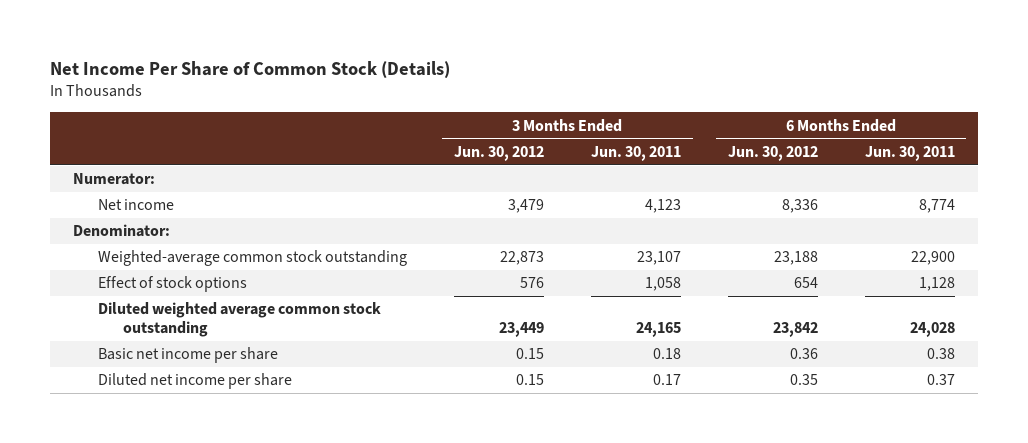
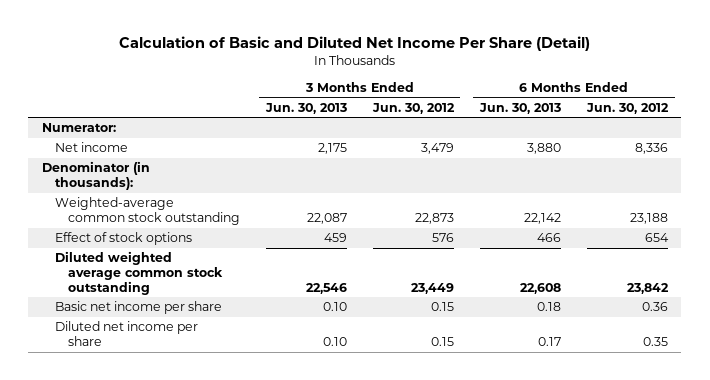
- Net Income Per Share of Common Stock (Details)
+ Calculation of Basic and Diluted Net Income Per Share (Detail)
- | 3 Months Ended Jun. 30, 2012 | 3 Months Ended Jun. 30, 2011 | 6 Months Ended Jun. 30, 2012 | 6 Months Ended Jun. 30, 2011
+ | 3 Months Ended Jun. 30, 2013 | 3 Months Ended Jun. 30, 2012 | 6 Months Ended Jun. 30, 2013 | 6 Months Ended Jun. 30, 2012
- Denominator:
+ Denominator (in thousands):

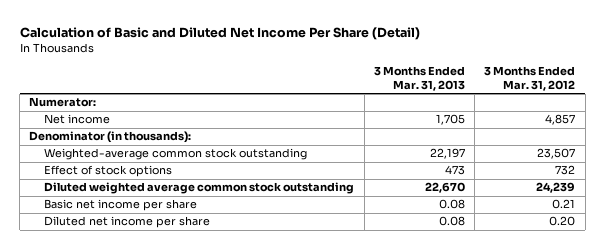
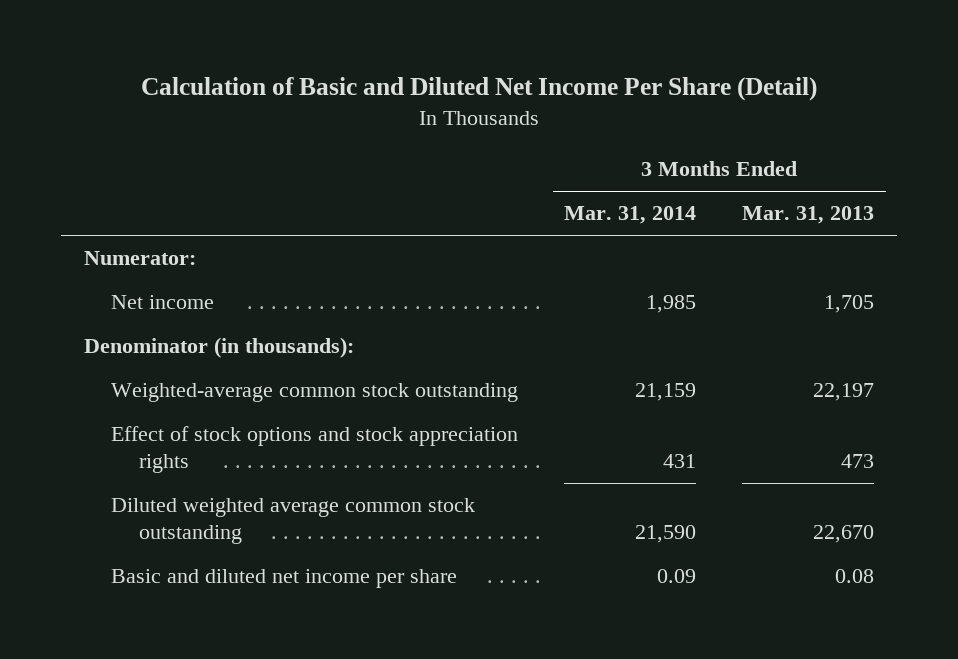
- | 3 Months Ended Mar. 31, 2013 | 3 Months Ended Mar. 31, 2012
+ | 3 Months Ended Mar. 31, 2014 | 3 Months Ended Mar. 31, 2013
- Effect of stock options | 473 | 732
+ Effect of stock options and stock appreciation rights | 431 | 473
- Basic net income per share | 0.08 | 0.21
- Diluted net income per share | 0.08 | 0.20
+ Basic and diluted net income per share | 0.09 | 0.08

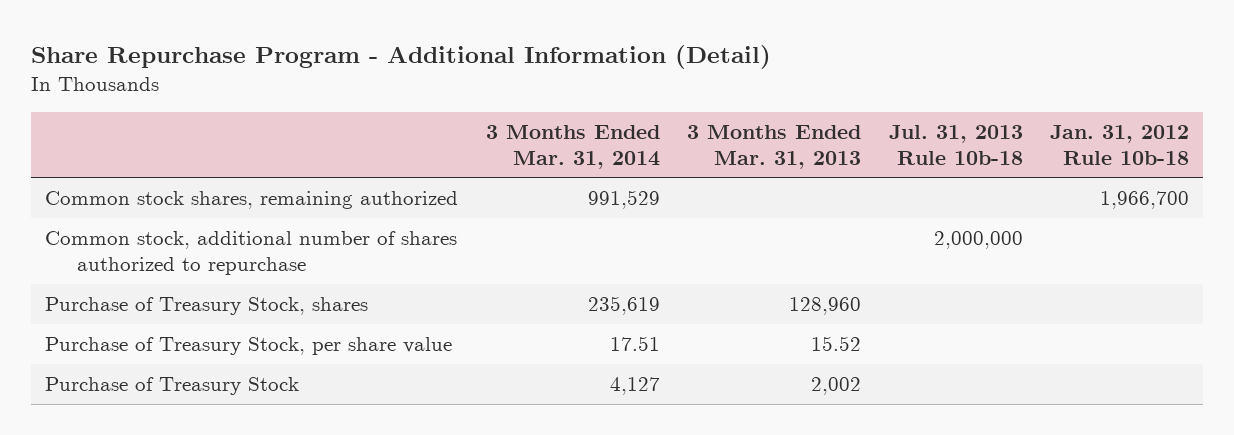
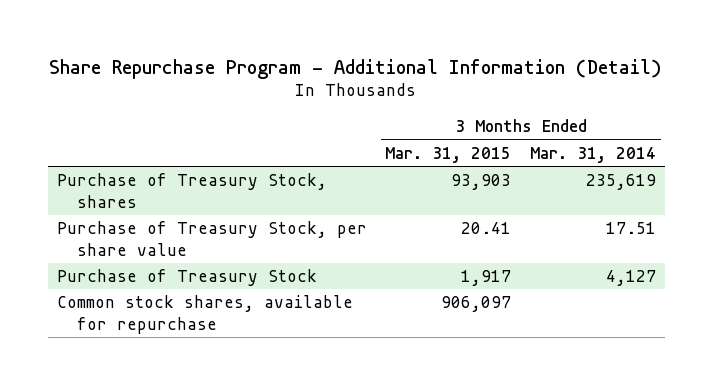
- | 3 Months Ended Mar. 31, 2014 | 3 Months Ended Mar. 31, 2013 | Jul. 31, 2013 Rule 10b-18 | Jan. 31, 2012 Rule 10b-18
+ | 3 Months Ended Mar. 31, 2015 | 3 Months Ended Mar. 31, 2014
- Common stock shares, remaining authorized | 991,529 | | | 1,966,700
- Common stock, additional number of shares authorized to repurchase | | | 2,000,000 |
+ Common stock shares, available for repurchase | 906,097 |

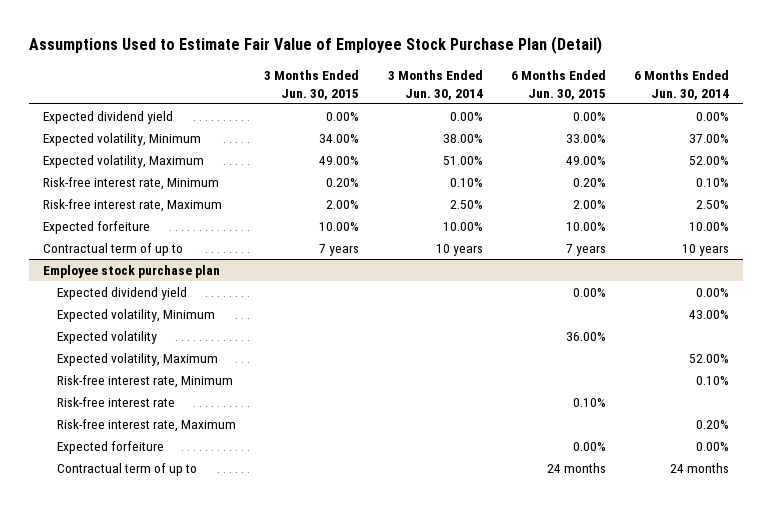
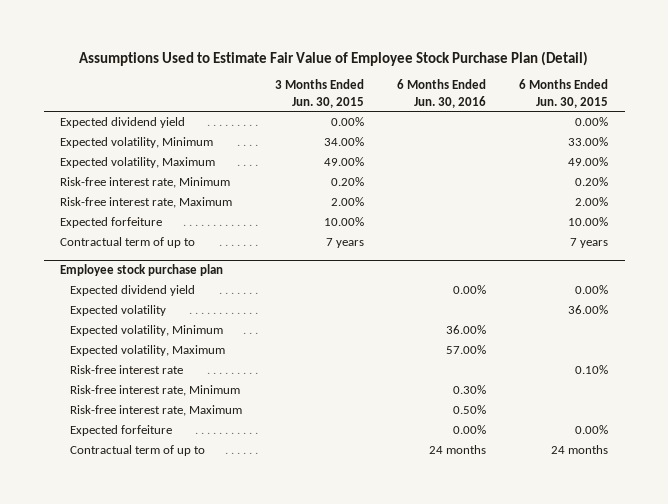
- | 3 Months Ended Jun. 30, 2015 | 3 Months Ended Jun. 30, 2014 | 6 Months Ended Jun. 30, 2015 | 6 Months Ended Jun. 30, 2014
+ | 3 Months Ended Jun. 30, 2015 | 6 Months Ended Jun. 30, 2016 | 6 Months Ended Jun. 30, 2015
@ Employee stock purchase plan
moved down: Expected volatility, Minimum | | 36.00% |
moved down: Risk-free interest rate, Minimum | | 0.30% |

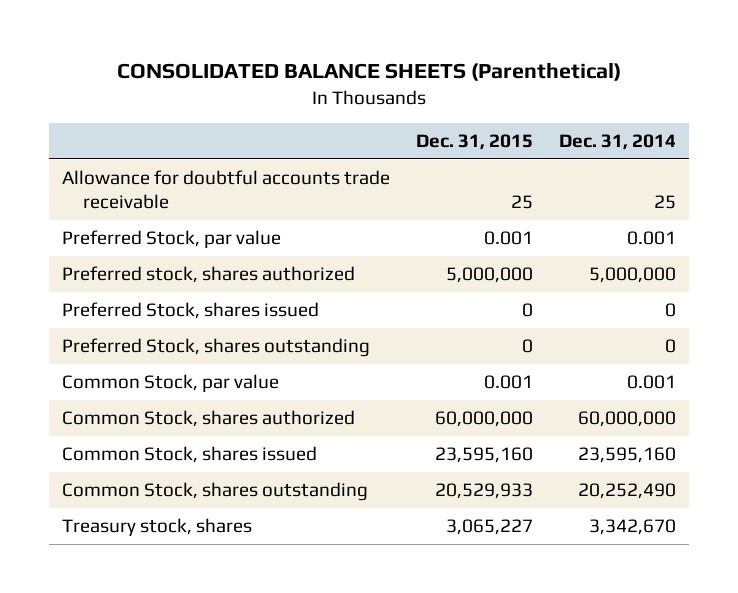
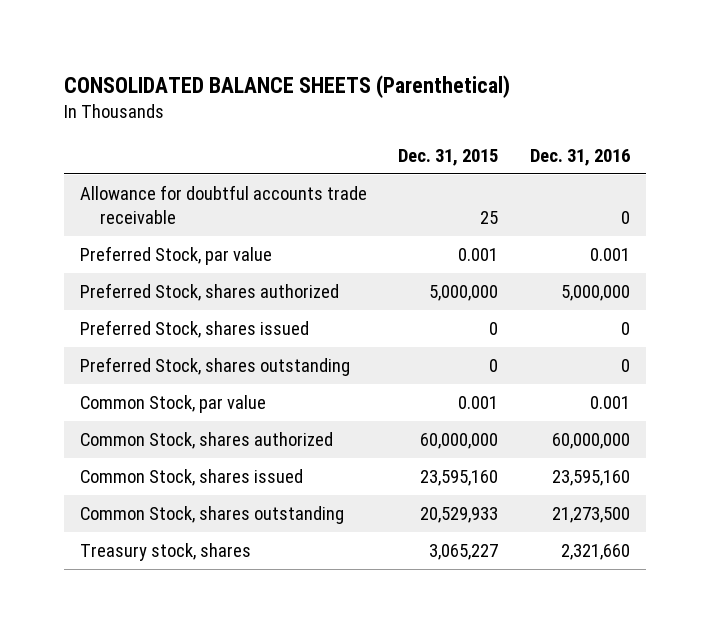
- | Dec. 31, 2015 | Dec. 31, 2014
+ | Dec. 31, 2015 | Dec. 31, 2016
- Preferred stock, shares authorized | 5,000,000 | 5,000,000
+ Preferred Stock, shares authorized | 5,000,000 | 5,000,000

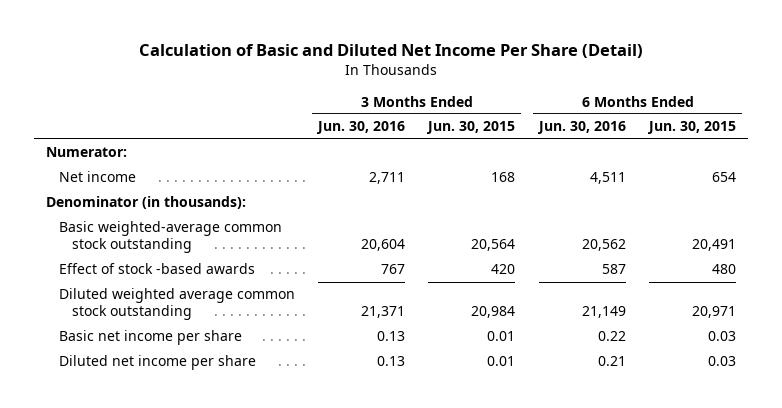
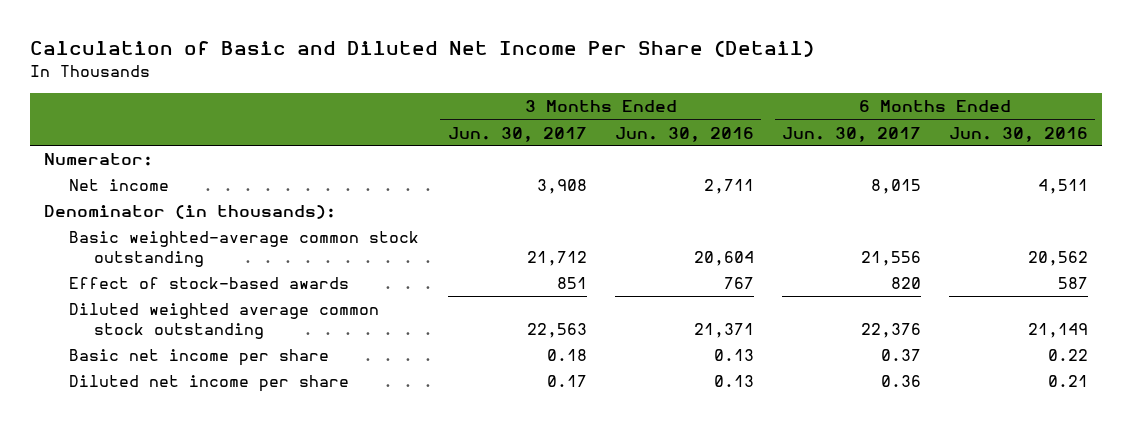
- | 3 Months Ended Jun. 30, 2016 | 3 Months Ended Jun. 30, 2015 | 6 Months Ended Jun. 30, 2016 | 6 Months Ended Jun. 30, 2015
+ | 3 Months Ended Jun. 30, 2017 | 3 Months Ended Jun. 30, 2016 | 6 Months Ended Jun. 30, 2017 | 6 Months Ended Jun. 30, 2016
- Effect of stock -based awards | 767 | 420 | 587 | 480
+ Effect of stock-based awards | 851 | 767 | 820 | 587

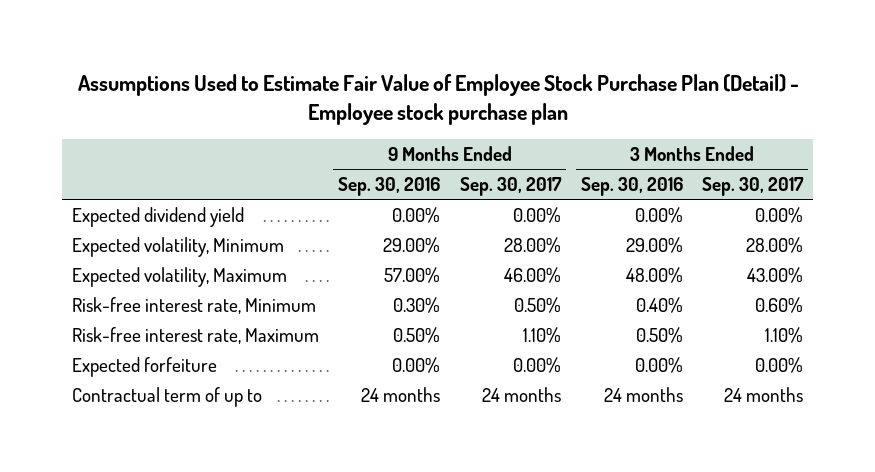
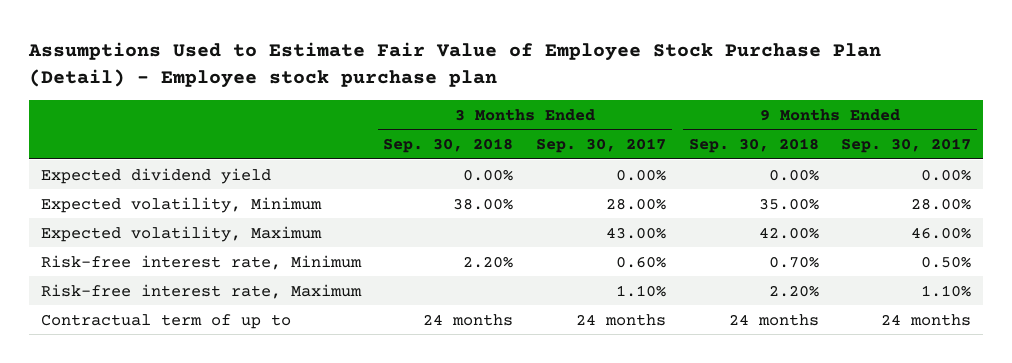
- | 9 Months Ended Sep. 30, 2016 | 9 Months Ended Sep. 30, 2017 | 3 Months Ended Sep. 30, 2016 | 3 Months Ended Sep. 30, 2017
+ | 3 Months Ended Sep. 30, 2018 | 3 Months Ended Sep. 30, 2017 | 9 Months Ended Sep. 30, 2018 | 9 Months Ended Sep. 30, 2017
- Expected forfeiture | 0.00% | 0.00% | 0.00% | 0.00%

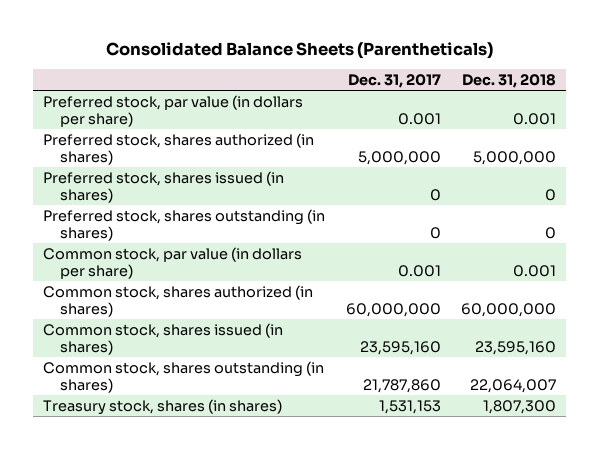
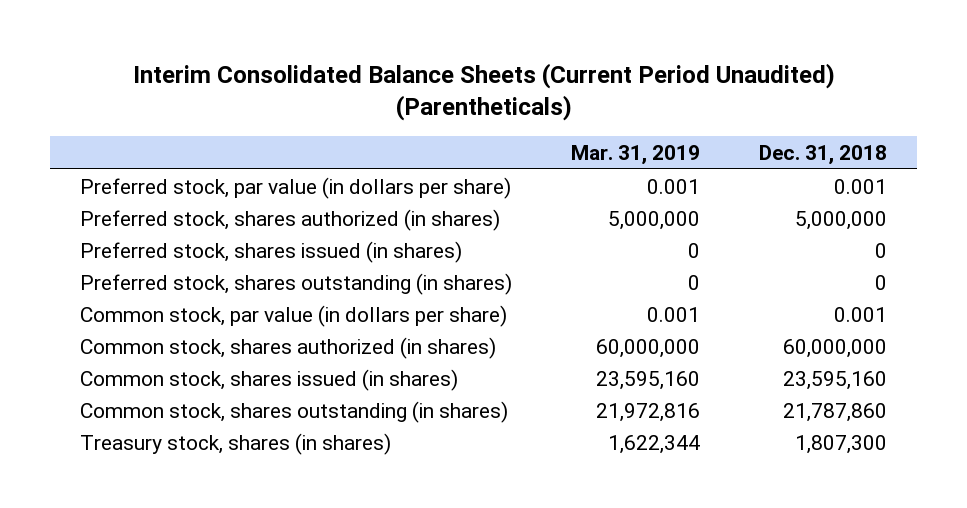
- Consolidated Balance Sheets (Parentheticals)
+ Interim Consolidated Balance Sheets (Current Period Unaudited) (Parentheticals)
- | Dec. 31, 2017 | Dec. 31, 2018
+ | Mar. 31, 2019 | Dec. 31, 2018
- Common stock, shares outstanding (in shares) | 21,787,860 | 22,064,007
+ Common stock, shares outstanding (in shares) | 21,972,816 | 21,787,860

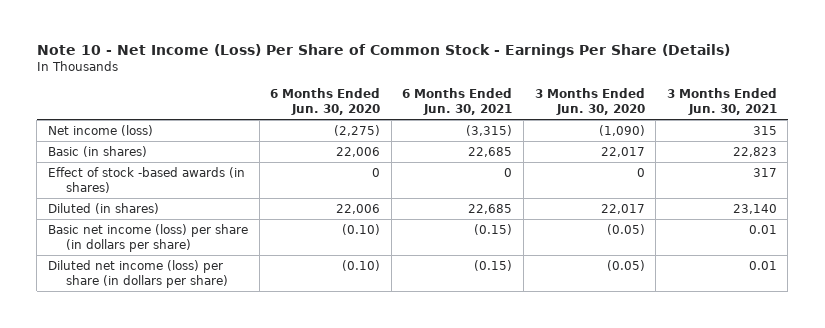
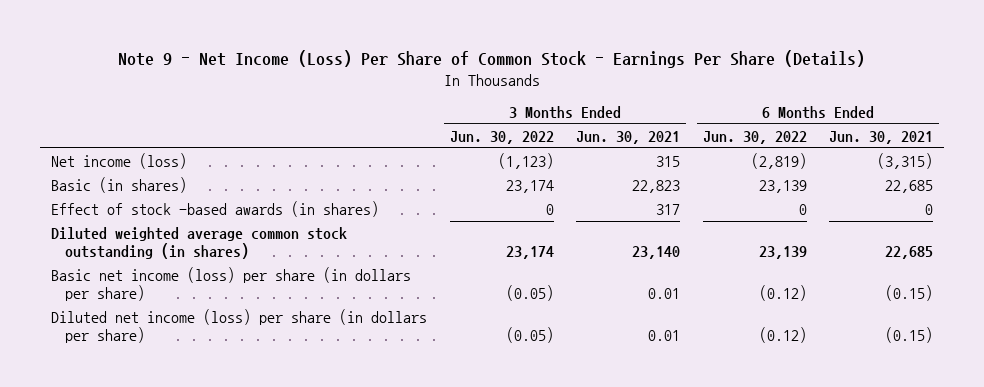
- Note 10 - Net Income (Loss) Per Share of Common Stock - Earnings Per Share (Details)
+ Note 9 - Net Income (Loss) Per Share of Common Stock - Earnings Per Share (Details)
- | 6 Months Ended Jun. 30, 2020 | 6 Months Ended Jun. 30, 2021 | 3 Months Ended Jun. 30, 2020 | 3 Months Ended Jun. 30, 2021
+ | 3 Months Ended Jun. 30, 2022 | 3 Months Ended Jun. 30, 2021 | 6 Months Ended Jun. 30, 2022 | 6 Months Ended Jun. 30, 2021
- Diluted (in shares) | 22,006 | 22,685 | 22,017 | 23,140
+ Diluted weighted average common stock outstanding (in shares) | 23,174 | 23,140 | 23,139 | 22,685

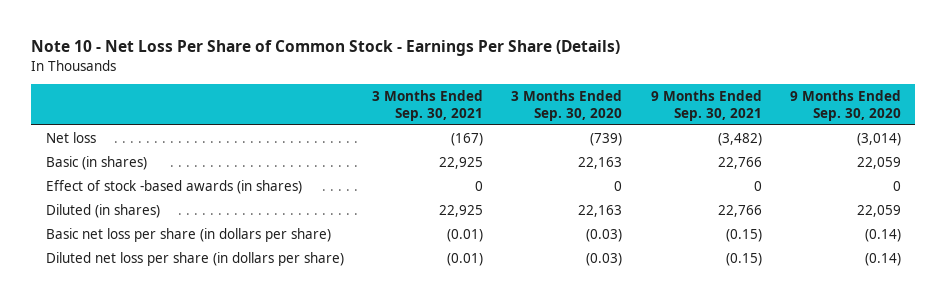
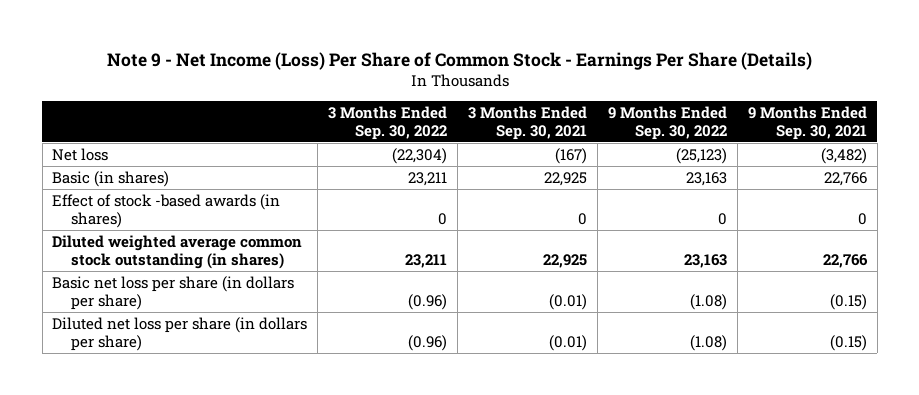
- Note 10 - Net Loss Per Share of Common Stock - Earnings Per Share (Details)
+ Note 9 - Net Income (Loss) Per Share of Common Stock - Earnings Per Share (Details)
- | 3 Months Ended Sep. 30, 2021 | 3 Months Ended Sep. 30, 2020 | 9 Months Ended Sep. 30, 2021 | 9 Months Ended Sep. 30, 2020
+ | 3 Months Ended Sep. 30, 2022 | 3 Months Ended Sep. 30, 2021 | 9 Months Ended Sep. 30, 2022 | 9 Months Ended Sep. 30, 2021
- Diluted (in shares) | 22,925 | 22,163 | 22,766 | 22,059
+ Diluted weighted average common stock outstanding (in shares) | 23,211 | 22,925 | 23,163 | 22,766

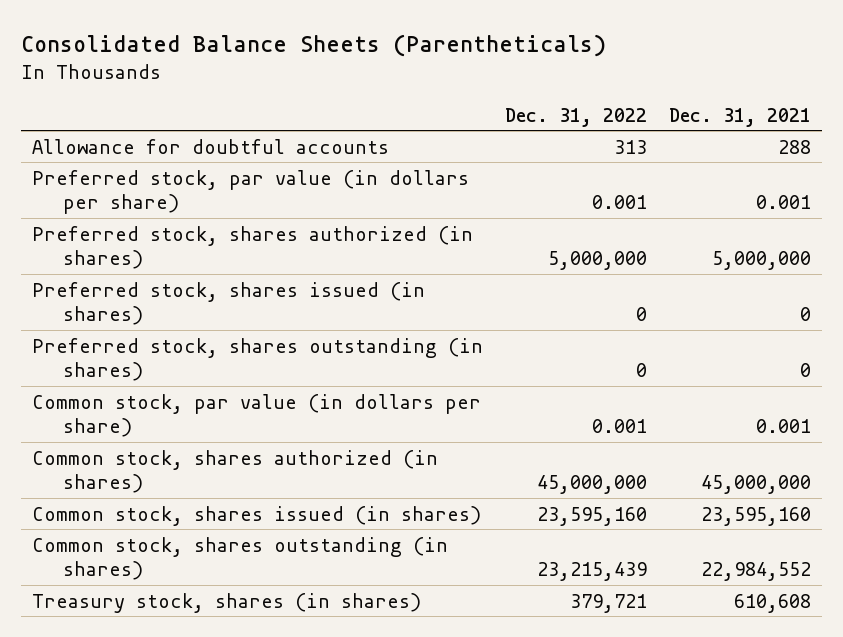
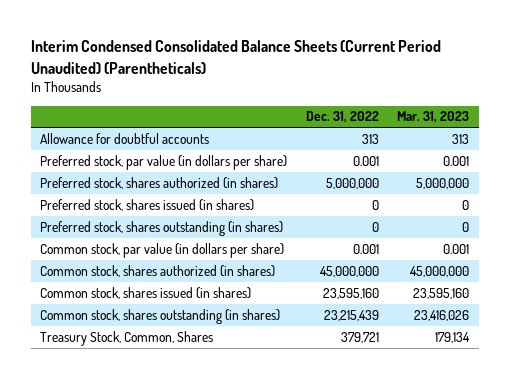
- Consolidated Balance Sheets (Parentheticals)
+ Interim Condensed Consolidated Balance Sheets (Current Period Unaudited) (Parentheticals)
- | Dec. 31, 2022 | Dec. 31, 2021
+ | Dec. 31, 2022 | Mar. 31, 2023
- Treasury stock, shares (in shares) | 379,721 | 610,608
+ Treasury Stock, Common, Shares | 379,721 | 179,134

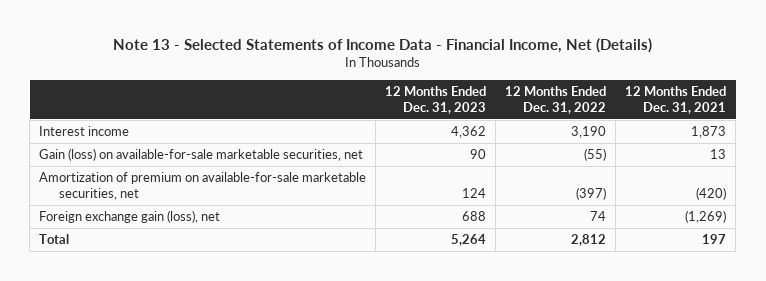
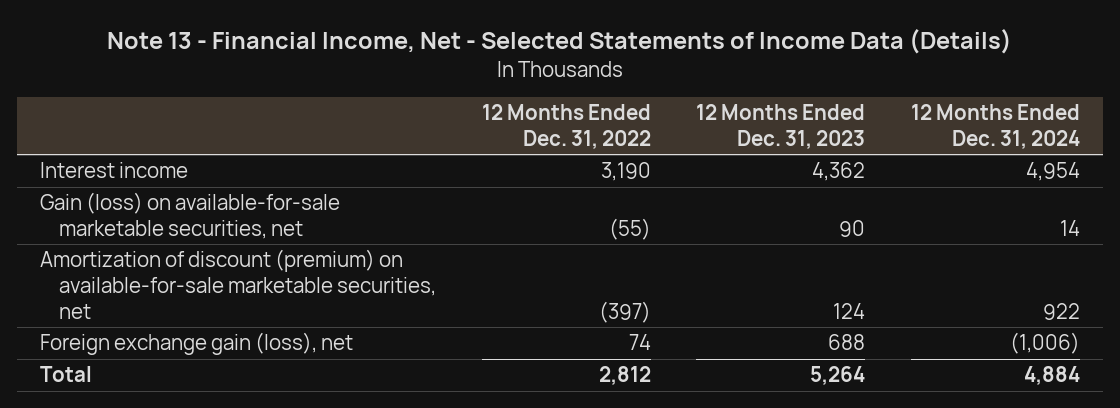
- Note 13 - Selected Statements of Income Data - Financial Income, Net (Details)
+ Note 13 - Financial Income, Net - Selected Statements of Income Data (Details)
- | 12 Months Ended Dec. 31, 2023 | 12 Months Ended Dec. 31, 2022 | 12 Months Ended Dec. 31, 2021
+ | 12 Months Ended Dec. 31, 2022 | 12 Months Ended Dec. 31, 2023 | 12 Months Ended Dec. 31, 2024
- Amortization of premium on available-for-sale marketable securities, net | 124 | (397) | (420)
+ Amortization of discount (premium) on available-for-sale marketable securities, net | (397) | 124 | 922

